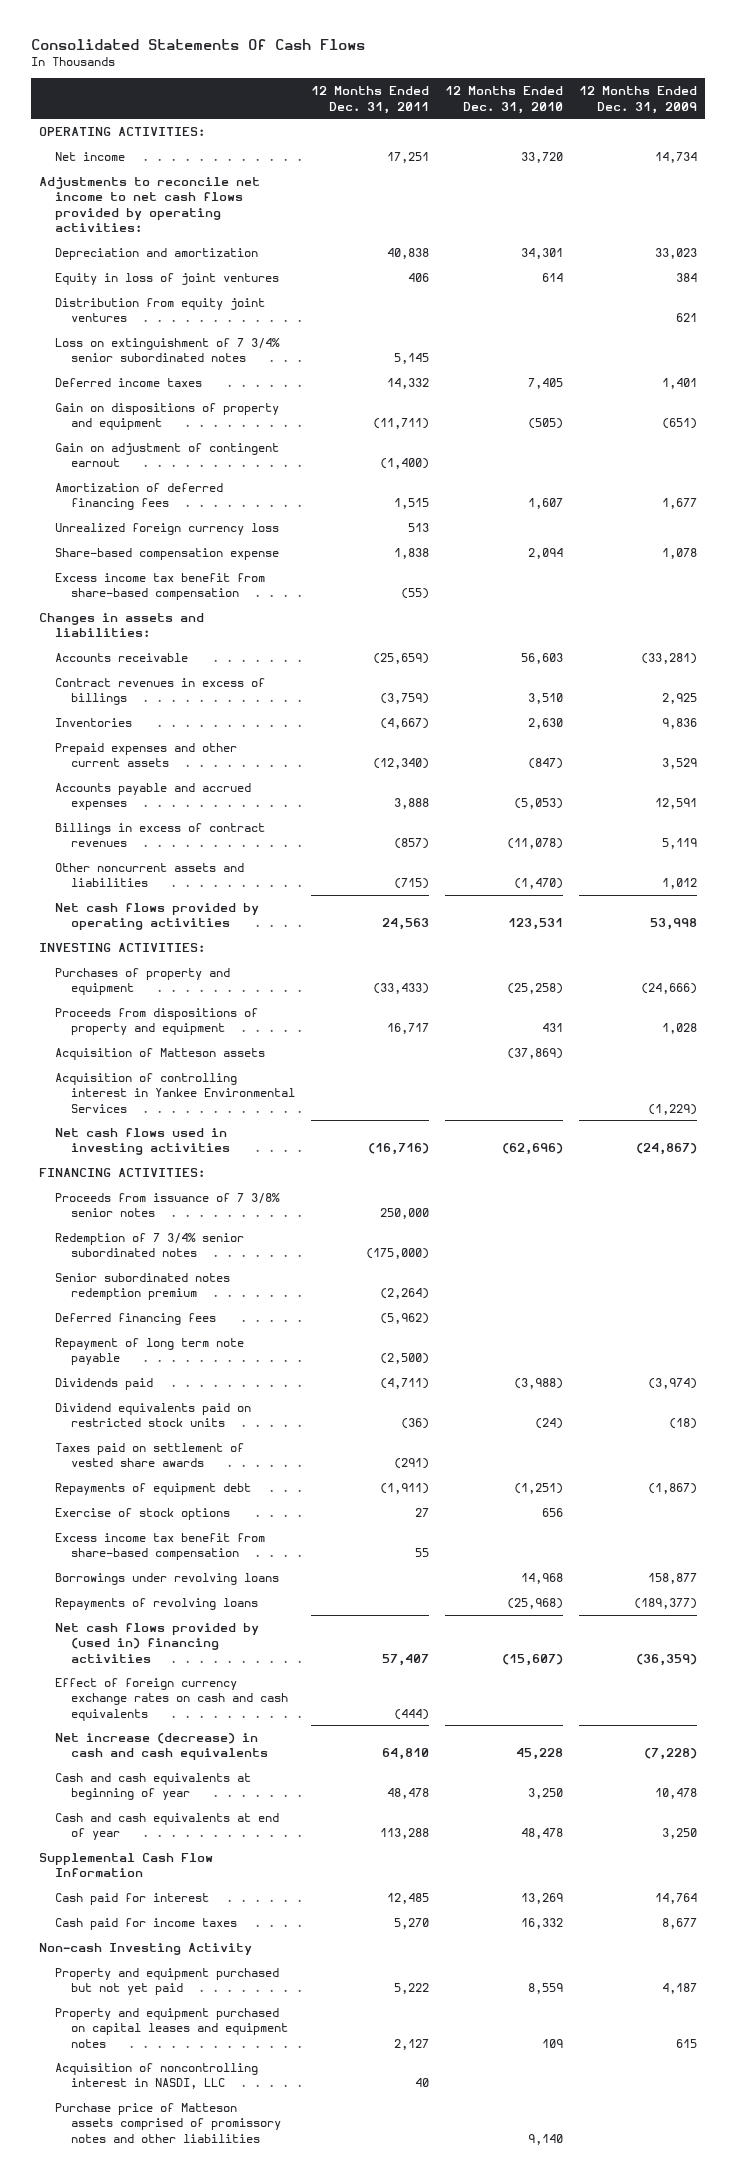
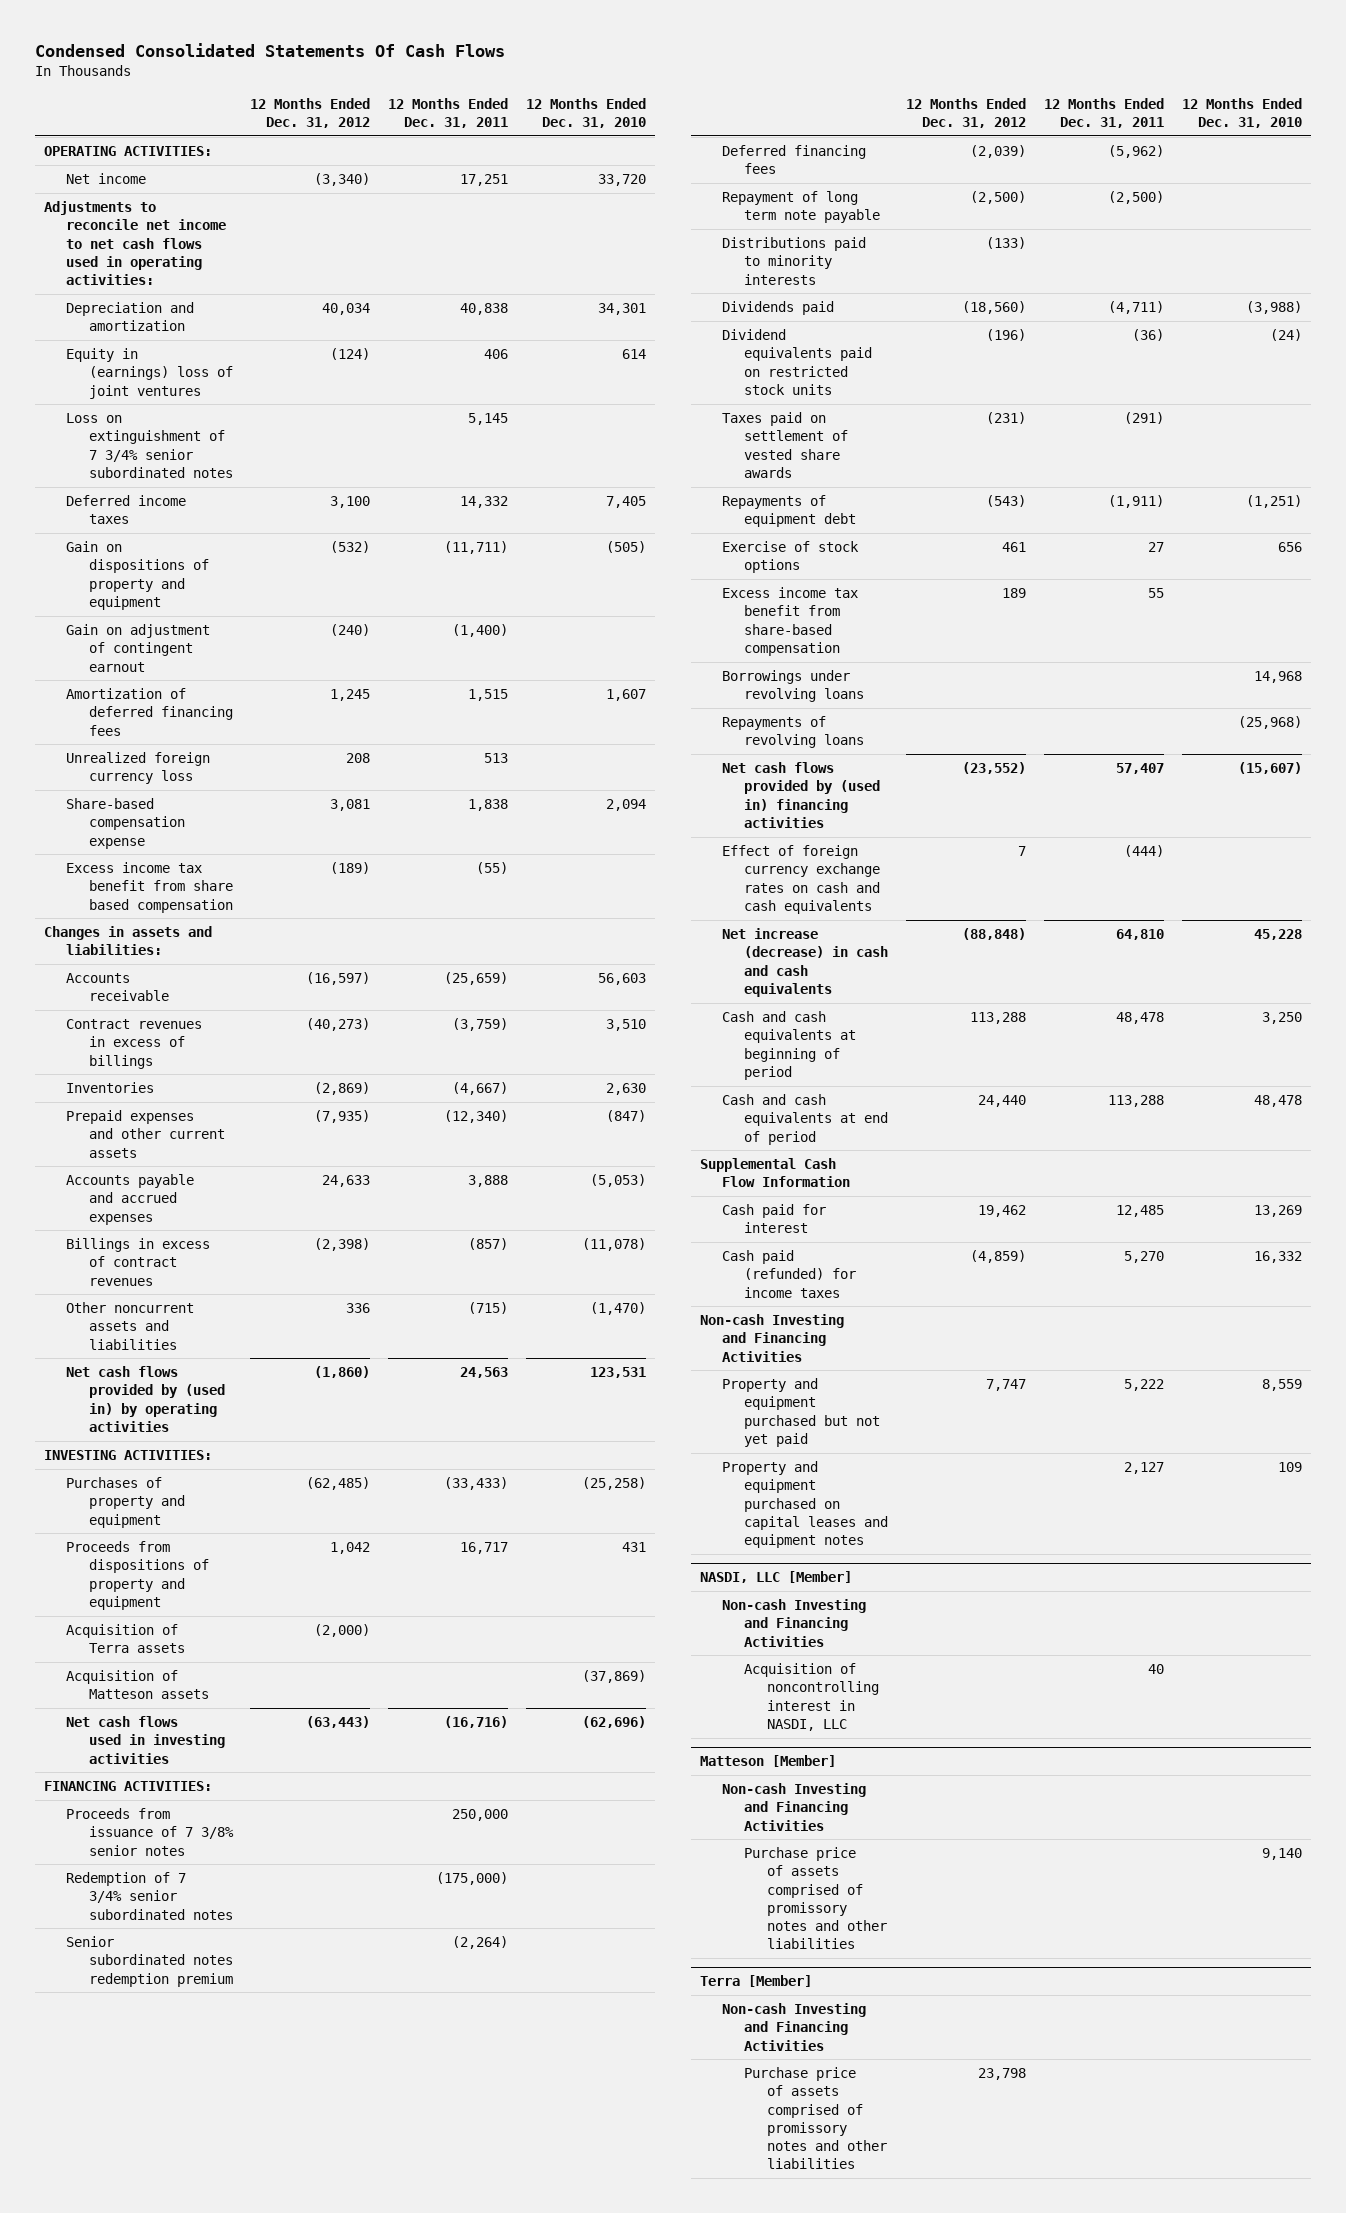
- Consolidated Statements Of Cash Flows
+ Condensed Consolidated Statements Of Cash Flows
- | 12 Months Ended Dec. 31, 2011 | 12 Months Ended Dec. 31, 2010 | 12 Months Ended Dec. 31, 2009
+ | 12 Months Ended Dec. 31, 2012 | 12 Months Ended Dec. 31, 2011 | 12 Months Ended Dec. 31, 2010
- Adjustments to reconcile net income to net cash flows provided by operating activities:
+ Adjustments to reconcile net income to net cash flows used in operating activities:
- Equity in loss of joint ventures | 406 | 614 | 384
- Distribution from equity joint ventures | | | 621
+ Equity in (earnings) loss of joint ventures | (124) | 406 | 614
- Excess income tax benefit from share-based compensation | (55) | |
+ Excess income tax benefit from share based compensation | (189) | (55) |
- Net cash flows provided by operating activities | 24,563 | 123,531 | 53,998
+ Net cash flows provided by (used in) by operating activities | (1,860) | 24,563 | 123,531
+ Acquisition of Terra assets | (2,000) | |
- Acquisition of controlling interest in Yankee Environmental Services | | | (1,229)
+ Distributions paid to minority interests | (133) | |
- Cash and cash equivalents at beginning of year | 48,478 | 3,250 | 10,478
- Cash and cash equivalents at end of year | 113,288 | 48,478 | 3,250
+ Cash and cash equivalents at beginning of period | 113,288 | 48,478 | 3,250
+ Cash and cash equivalents at end of period | 24,440 | 113,288 | 48,478
- Cash paid for income taxes | 5,270 | 16,332 | 8,677
- Non-cash Investing Activity
+ Cash paid (refunded) for income taxes | (4,859) | 5,270 | 16,332
+ Non-cash Investing and Financing Activities
+ NASDI, LLC [Member]
+ Non-cash Investing and Financing Activities
- Purchase price of Matteson assets comprised of promissory notes and other liabilities | | 9,140 |
+ Matteson [Member]
+ Non-cash Investing and Financing Activities
+ Purchase price of assets comprised of promissory notes and other liabilities | | | 9,140
+ Terra [Member]
+ Non-cash Investing and Financing Activities
+ Purchase price of assets comprised of promissory notes and other liabilities | 23,798 | |

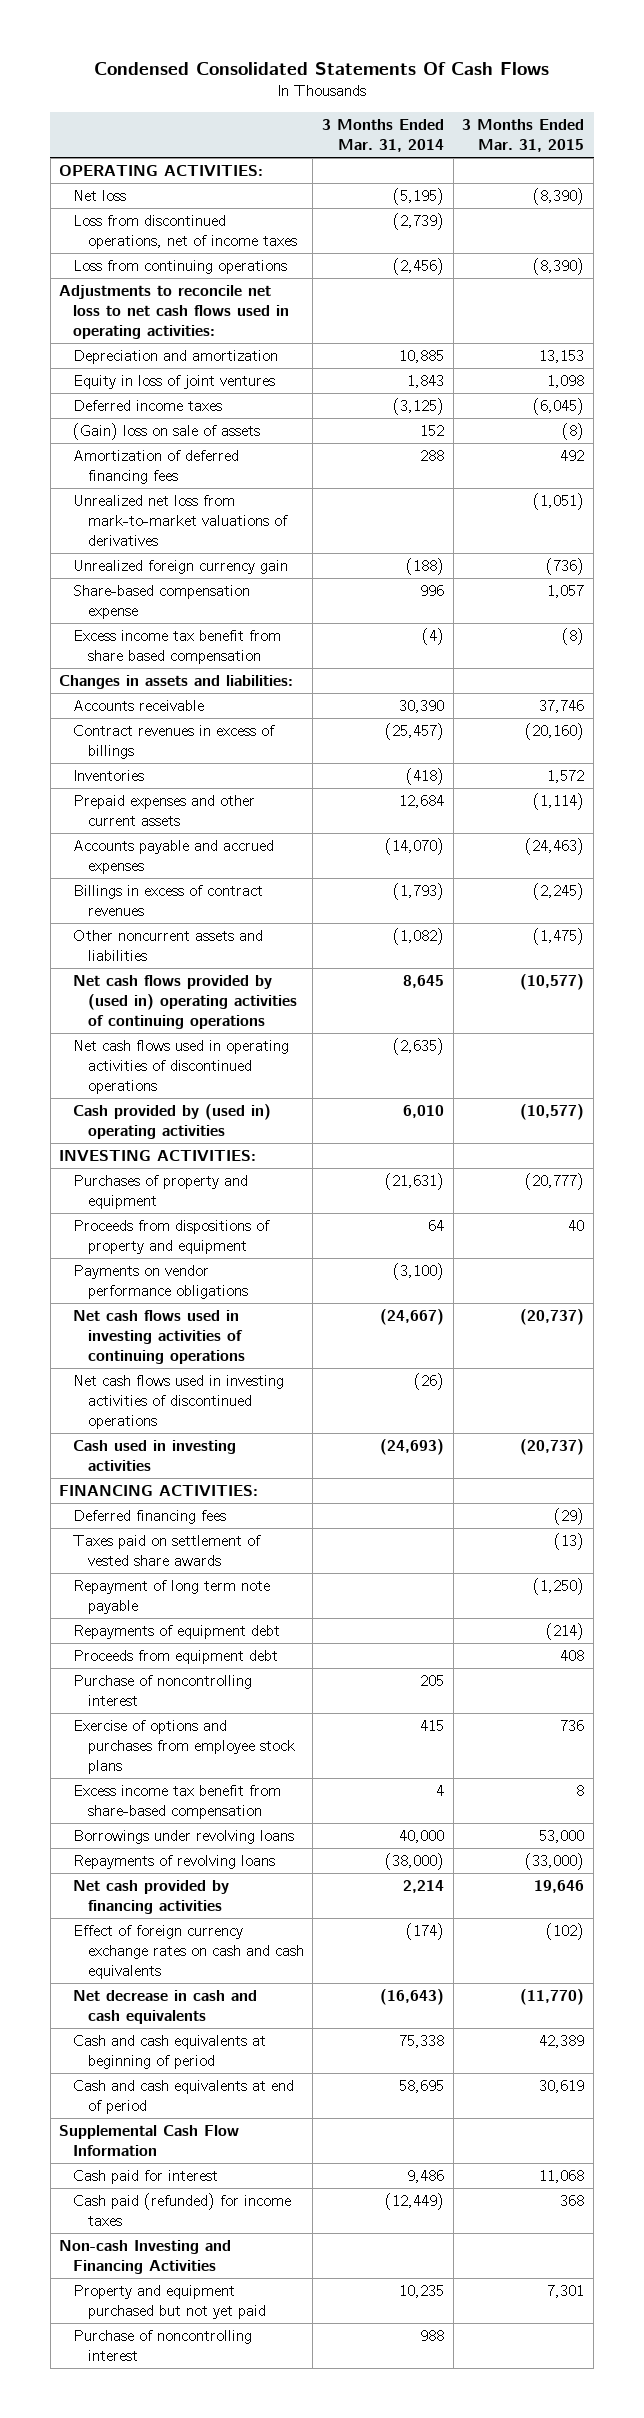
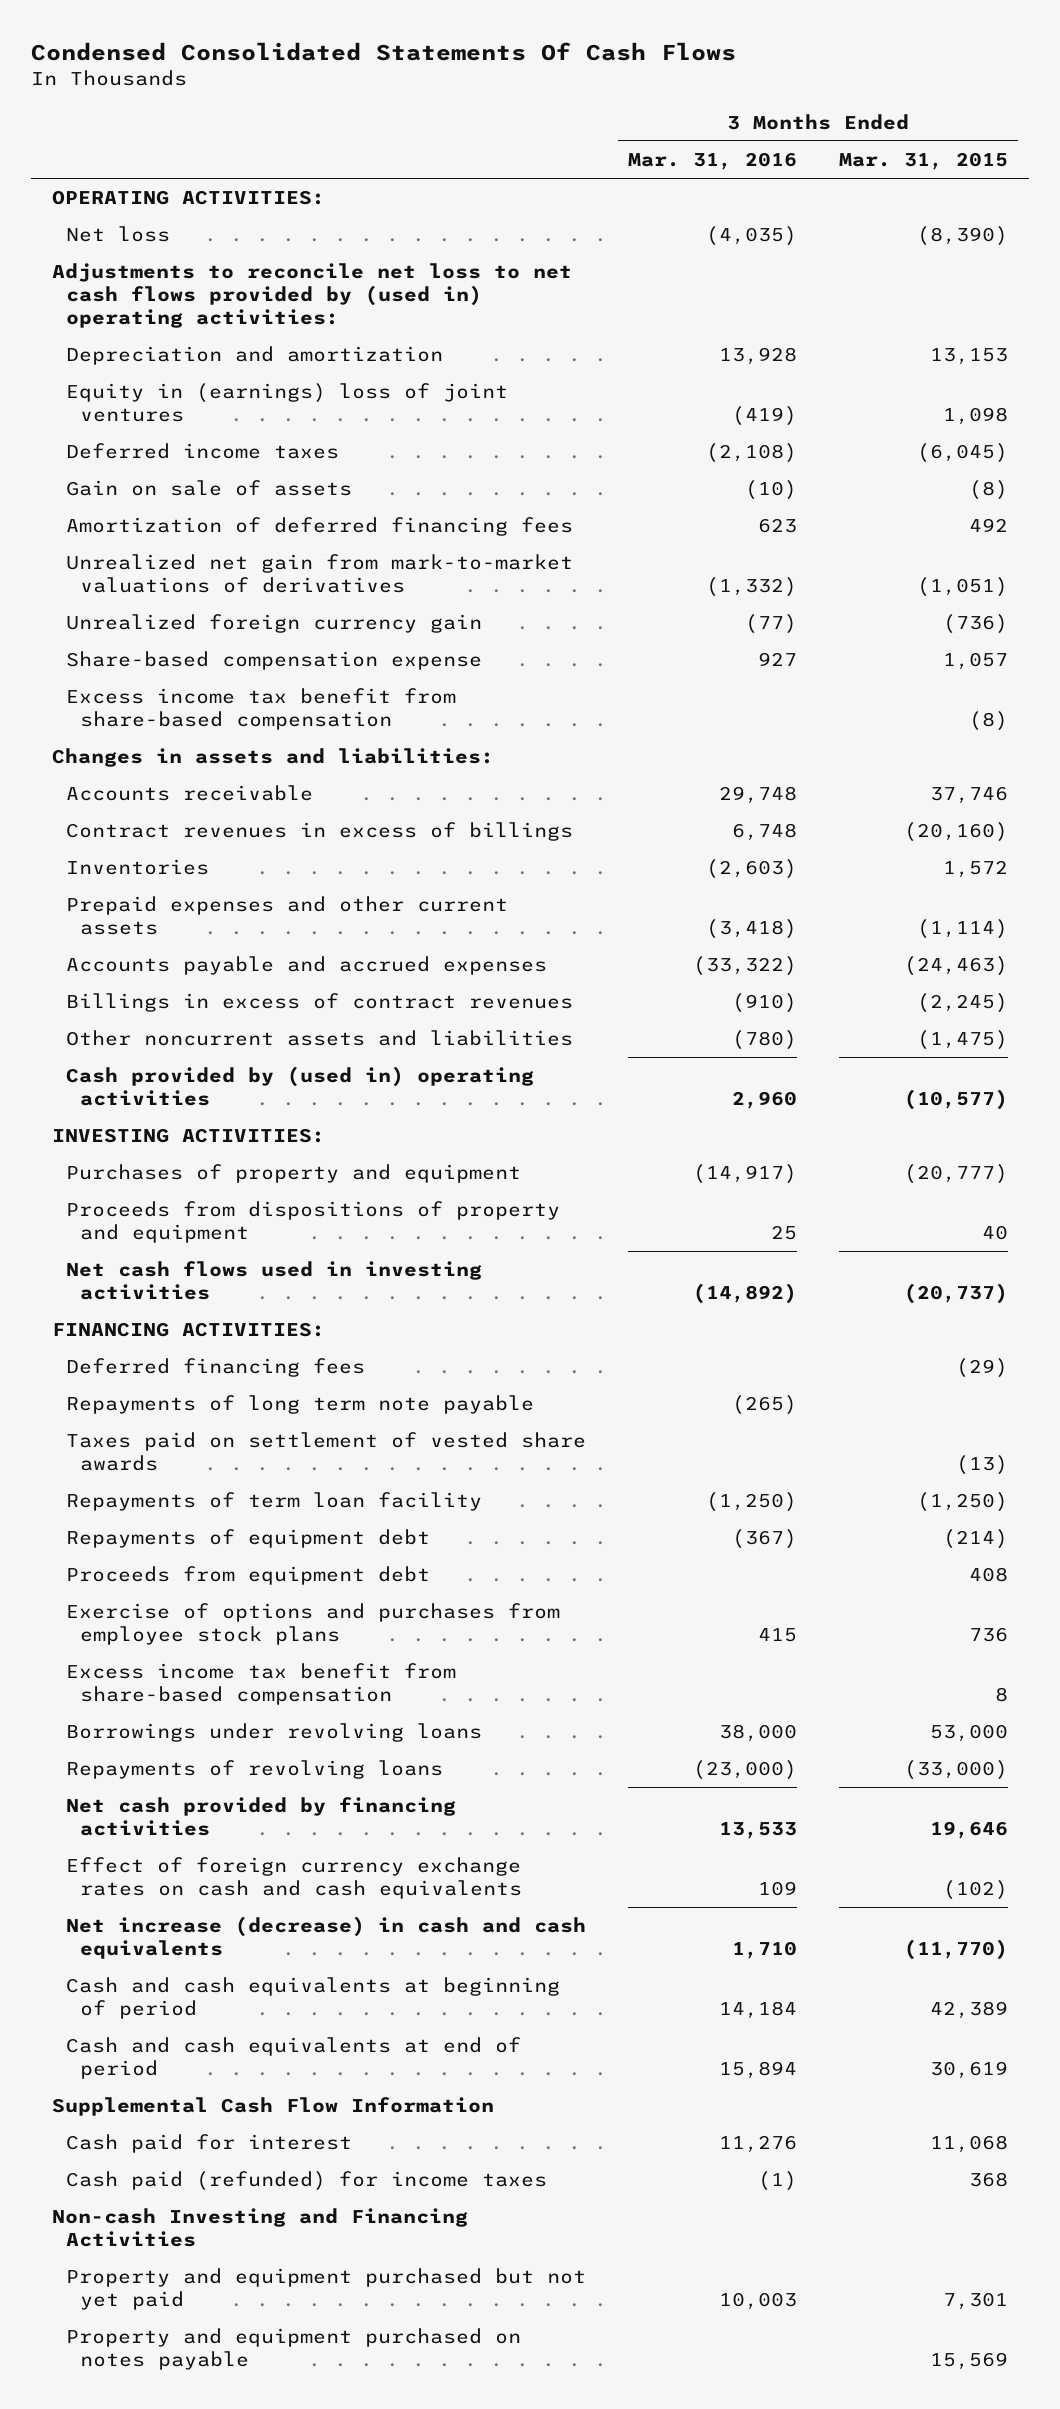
- | 3 Months Ended Mar. 31, 2014 | 3 Months Ended Mar. 31, 2015
+ | 3 Months Ended Mar. 31, 2016 | 3 Months Ended Mar. 31, 2015
- Loss from discontinued operations, net of income taxes | (2,739) |
- Loss from continuing operations | (2,456) | (8,390)
- Adjustments to reconcile net loss to net cash flows used in operating activities:
+ Adjustments to reconcile net loss to net cash flows provided by (used in) operating activities:
- Equity in loss of joint ventures | 1,843 | 1,098
+ Equity in (earnings) loss of joint ventures | (419) | 1,098
- (Gain) loss on sale of assets | 152 | (8)
+ Gain on sale of assets | (10) | (8)
- Unrealized net loss from mark-to-market valuations of derivatives | | (1,051)
+ Unrealized net gain from mark-to-market valuations of derivatives | (1,332) | (1,051)
- Excess income tax benefit from share based compensation | (4) | (8)
+ Excess income tax benefit from share-based compensation | | (8)
- Net cash flows provided by (used in) operating activities of continuing operations | 8,645 | (10,577)
- Net cash flows used in operating activities of discontinued operations | (2,635) |
- Payments on vendor performance obligations | (3,100) |
- Net cash flows used in investing activities of continuing operations | (24,667) | (20,737)
- Net cash flows used in investing activities of discontinued operations | (26) |
- Cash used in investing activities | (24,693) | (20,737)
+ Net cash flows used in investing activities | (14,892) | (20,737)
+ Repayments of long term note payable | (265) |
- Repayment of long term note payable | | (1,250)
+ Repayments of term loan facility | (1,250) | (1,250)
- Purchase of noncontrolling interest | 205 |
- Net decrease in cash and cash equivalents | (16,643) | (11,770)
+ Net increase (decrease) in cash and cash equivalents | 1,710 | (11,770)
- Purchase of noncontrolling interest | 988 |
+ Property and equipment purchased on notes payable | | 15,569

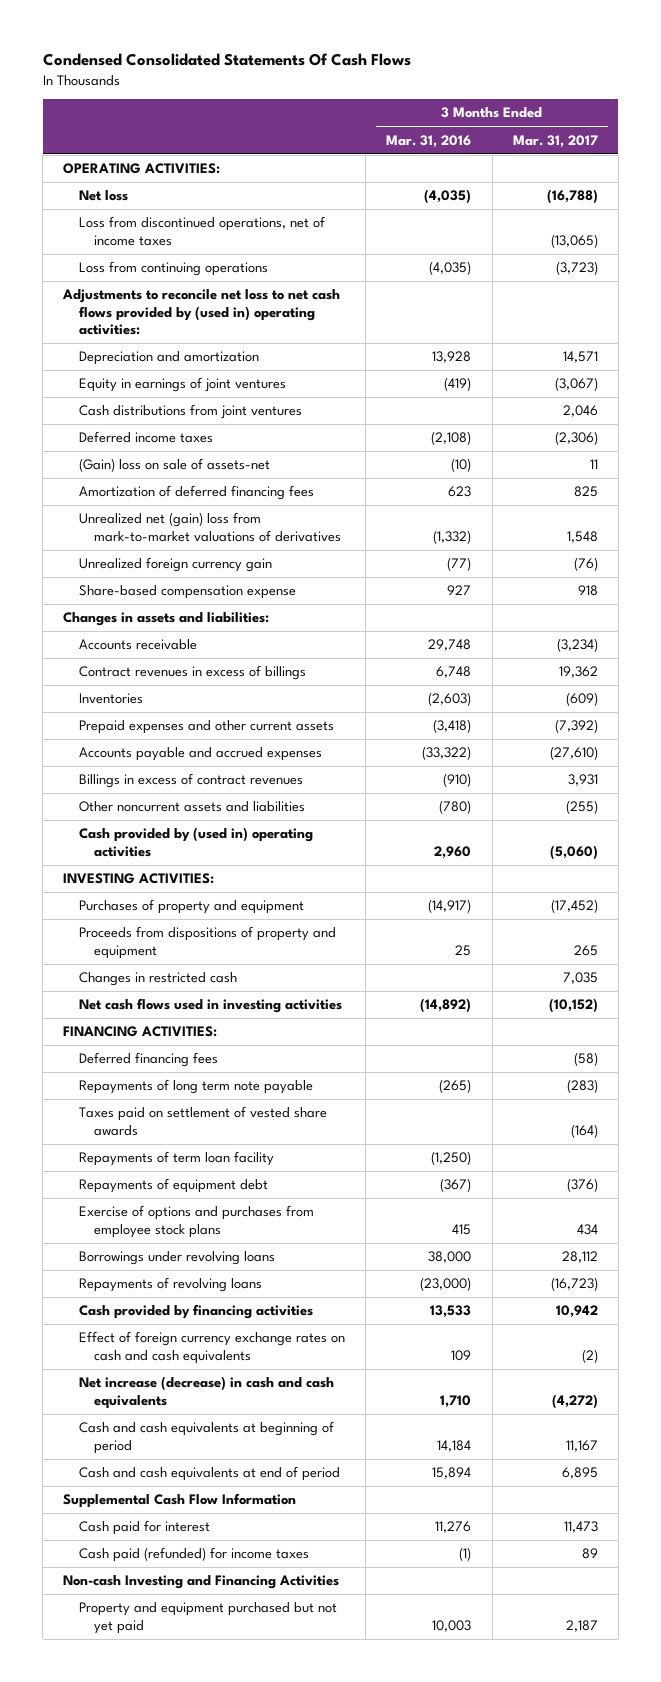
- | 3 Months Ended Mar. 31, 2016 | 3 Months Ended Mar. 31, 2015
+ | 3 Months Ended Mar. 31, 2016 | 3 Months Ended Mar. 31, 2017
+ Loss from discontinued operations, net of income taxes | | (13,065)
+ Loss from continuing operations | (4,035) | (3,723)
- Equity in (earnings) loss of joint ventures | (419) | 1,098
+ Equity in earnings of joint ventures | (419) | (3,067)
+ Cash distributions from joint ventures | | 2,046
- Gain on sale of assets | (10) | (8)
+ (Gain) loss on sale of assets-net | (10) | 11
- Unrealized net gain from mark-to-market valuations of derivatives | (1,332) | (1,051)
+ Unrealized net (gain) loss from mark-to-market valuations of derivatives | (1,332) | 1,548
- Excess income tax benefit from share-based compensation | | (8)
+ Changes in restricted cash | | 7,035
- Proceeds from equipment debt | | 408
- Excess income tax benefit from share-based compensation | | 8
- Net cash provided by financing activities | 13,533 | 19,646
+ Cash provided by financing activities | 13,533 | 10,942
- Property and equipment purchased on notes payable | | 15,569

